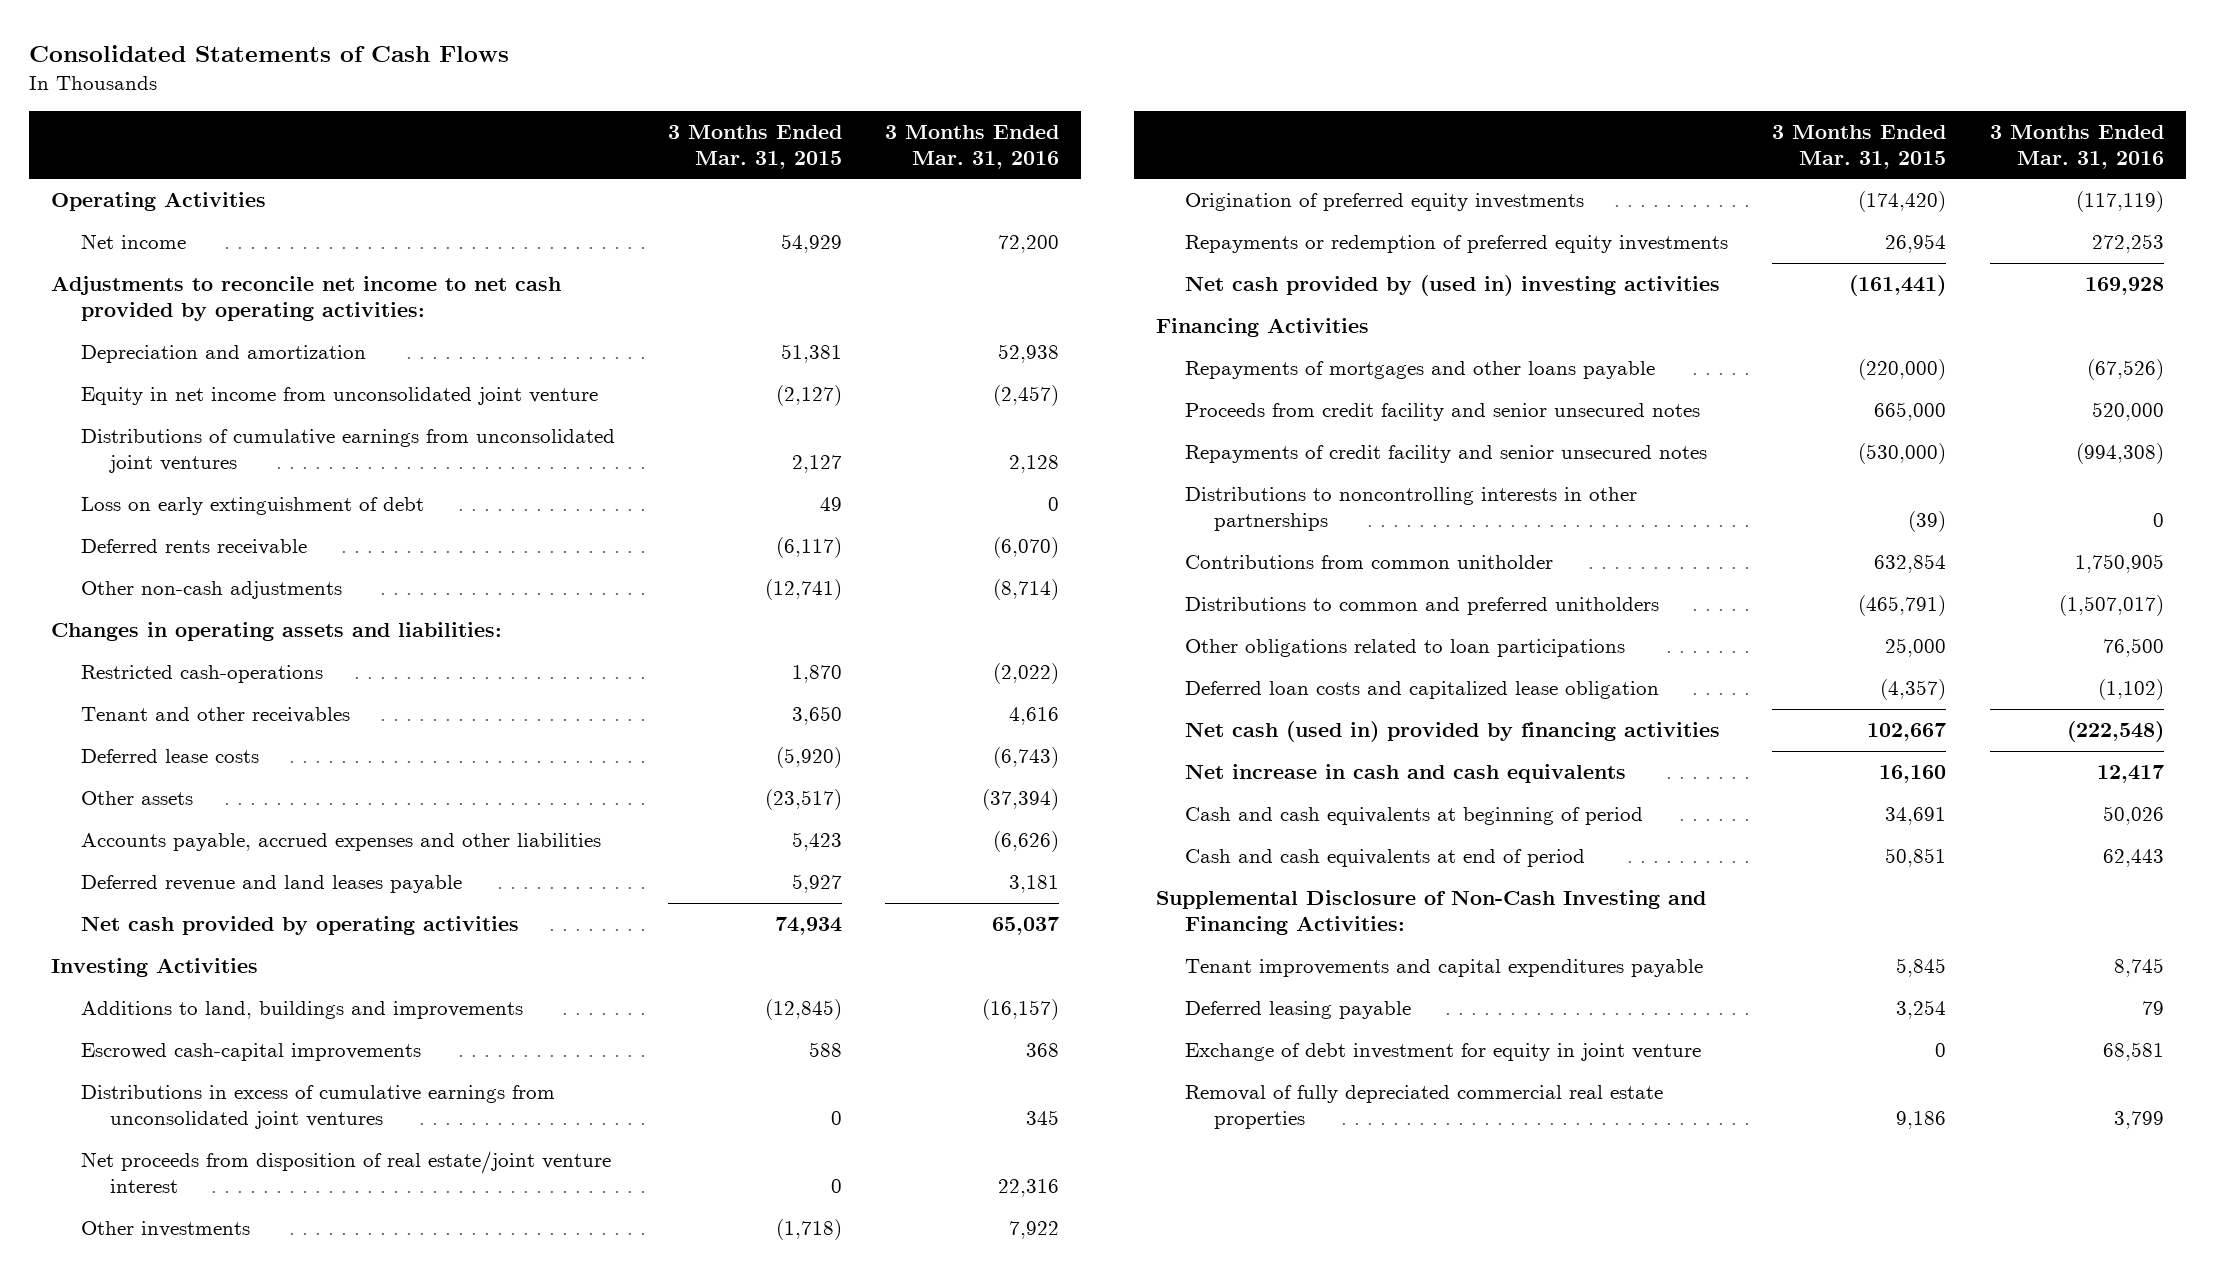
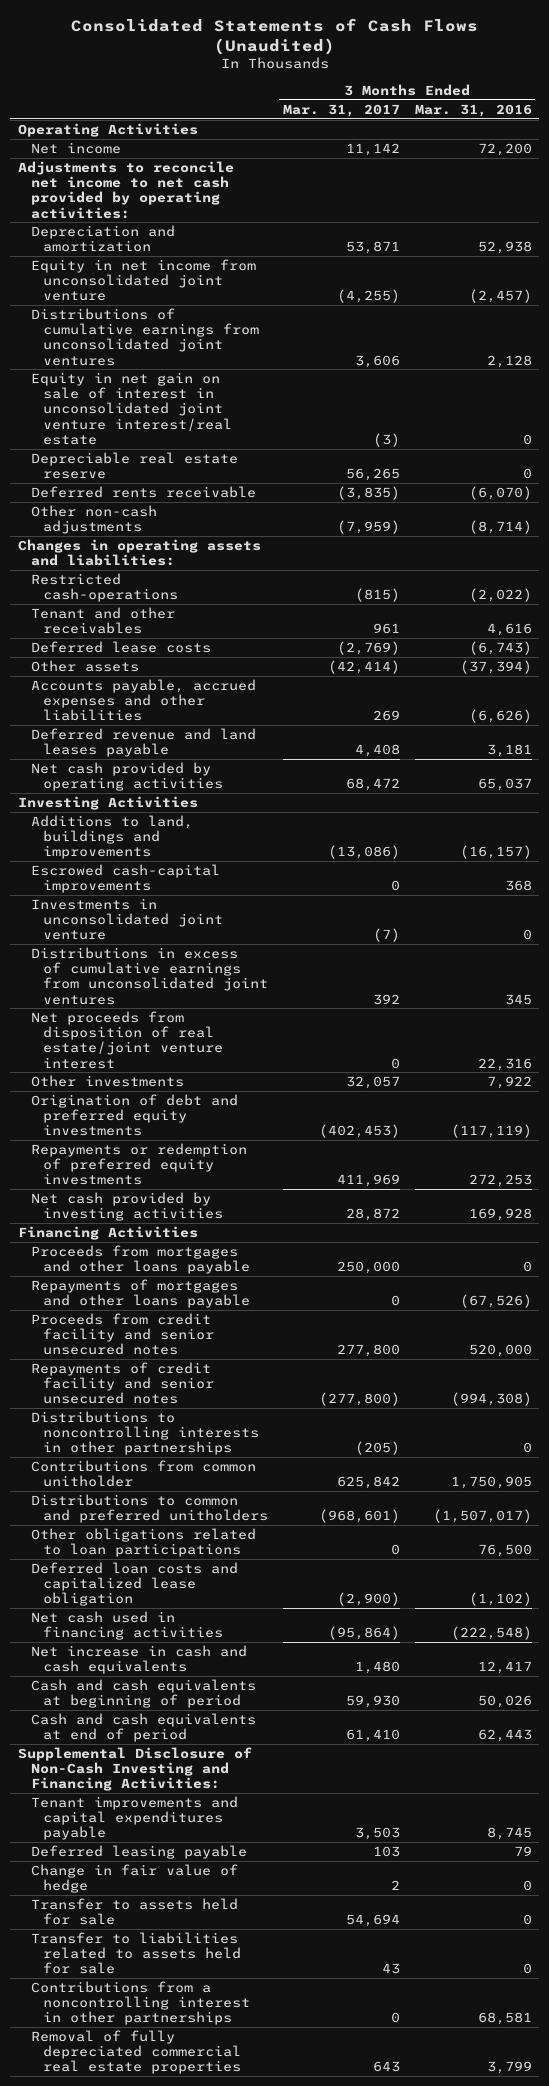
- Consolidated Statements of Cash Flows
+ Consolidated Statements of Cash Flows (Unaudited)
- | 3 Months Ended Mar. 31, 2015 | 3 Months Ended Mar. 31, 2016
+ | 3 Months Ended Mar. 31, 2017 | 3 Months Ended Mar. 31, 2016
- Loss on early extinguishment of debt | 49 | 0
+ Equity in net gain on sale of interest in unconsolidated joint venture interest/real estate | (3) | 0
+ Depreciable real estate reserve | 56,265 | 0
+ Investments in unconsolidated joint venture | (7) | 0
- Origination of preferred equity investments | (174,420) | (117,119)
+ Origination of debt and preferred equity investments | (402,453) | (117,119)
- Net cash provided by (used in) investing activities | (161,441) | 169,928
+ Net cash provided by investing activities | 28,872 | 169,928
+ Proceeds from mortgages and other loans payable | 250,000 | 0
- Net cash (used in) provided by financing activities | 102,667 | (222,548)
+ Net cash used in financing activities | (95,864) | (222,548)
- Exchange of debt investment for equity in joint venture | 0 | 68,581
+ Change in fair value of hedge | 2 | 0
+ Transfer to assets held for sale | 54,694 | 0
+ Transfer to liabilities related to assets held for sale | 43 | 0
+ Contributions from a noncontrolling interest in other partnerships | 0 | 68,581

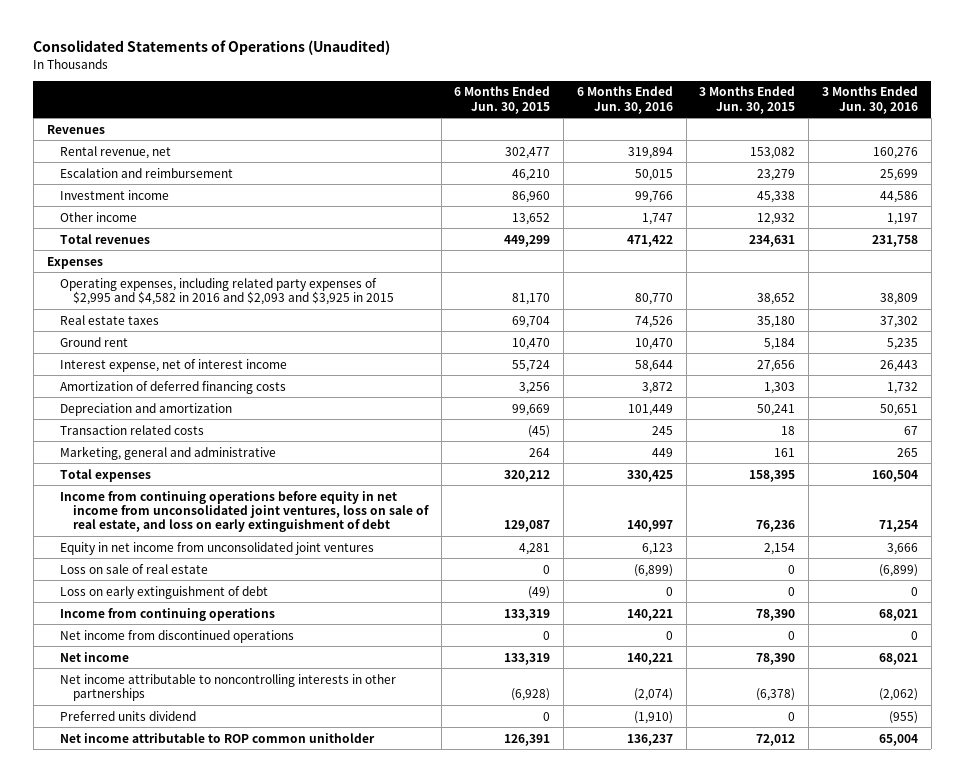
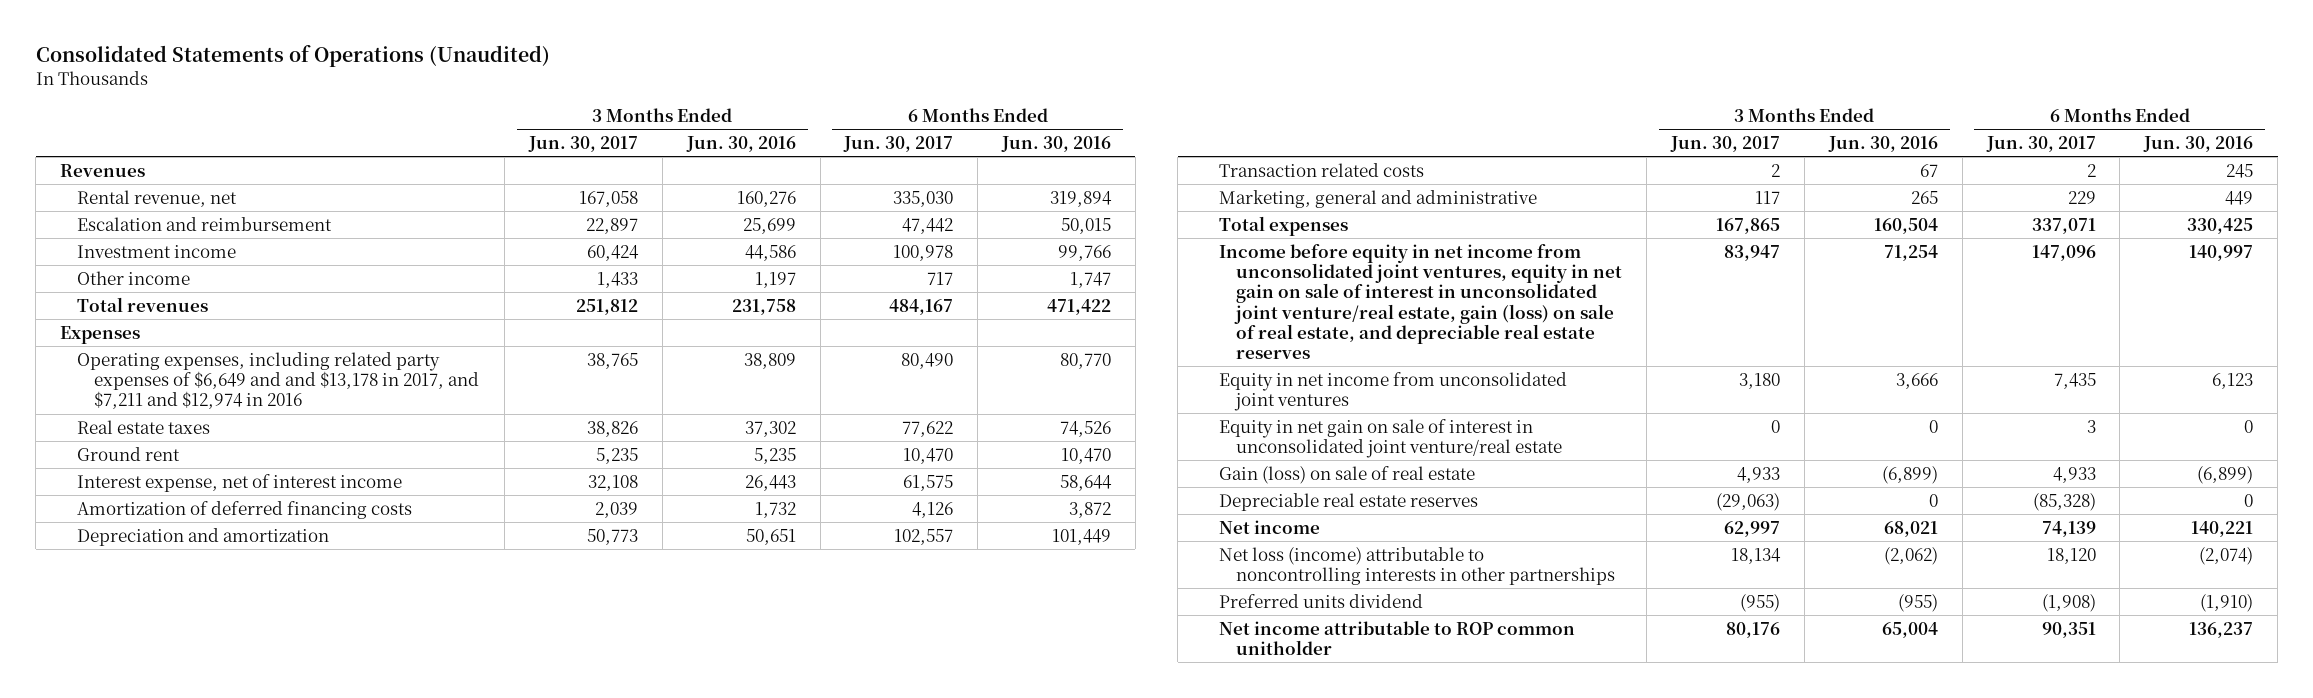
- | 6 Months Ended Jun. 30, 2015 | 6 Months Ended Jun. 30, 2016 | 3 Months Ended Jun. 30, 2015 | 3 Months Ended Jun. 30, 2016
+ | 3 Months Ended Jun. 30, 2017 | 3 Months Ended Jun. 30, 2016 | 6 Months Ended Jun. 30, 2017 | 6 Months Ended Jun. 30, 2016
- Operating expenses, including related party expenses of $2,995 and $4,582 in 2016 and $2,093 and $3,925 in 2015 | 81,170 | 80,770 | 38,652 | 38,809
+ Operating expenses, including related party expenses of $6,649 and and $13,178 in 2017, and $7,211 and $12,974 in 2016 | 38,765 | 38,809 | 80,490 | 80,770
- Income from continuing operations before equity in net income from unconsolidated joint ventures, loss on sale of real estate, and loss on early extinguishment of debt | 129,087 | 140,997 | 76,236 | 71,254
+ Income before equity in net income from unconsolidated joint ventures, equity in net gain on sale of interest in unconsolidated joint venture/real estate, gain (loss) on sale of real estate, and depreciable real estate reserves | 83,947 | 71,254 | 147,096 | 140,997
- Loss on sale of real estate | 0 | (6,899) | 0 | (6,899)
- Loss on early extinguishment of debt | (49) | 0 | 0 | 0
- Income from continuing operations | 133,319 | 140,221 | 78,390 | 68,021
- Net income from discontinued operations | 0 | 0 | 0 | 0
+ Equity in net gain on sale of interest in unconsolidated joint venture/real estate | 0 | 0 | 3 | 0
+ Gain (loss) on sale of real estate | 4,933 | (6,899) | 4,933 | (6,899)
+ Depreciable real estate reserves | (29,063) | 0 | (85,328) | 0
- Net income attributable to noncontrolling interests in other partnerships | (6,928) | (2,074) | (6,378) | (2,062)
+ Net loss (income) attributable to noncontrolling interests in other partnerships | 18,134 | (2,062) | 18,120 | (2,074)

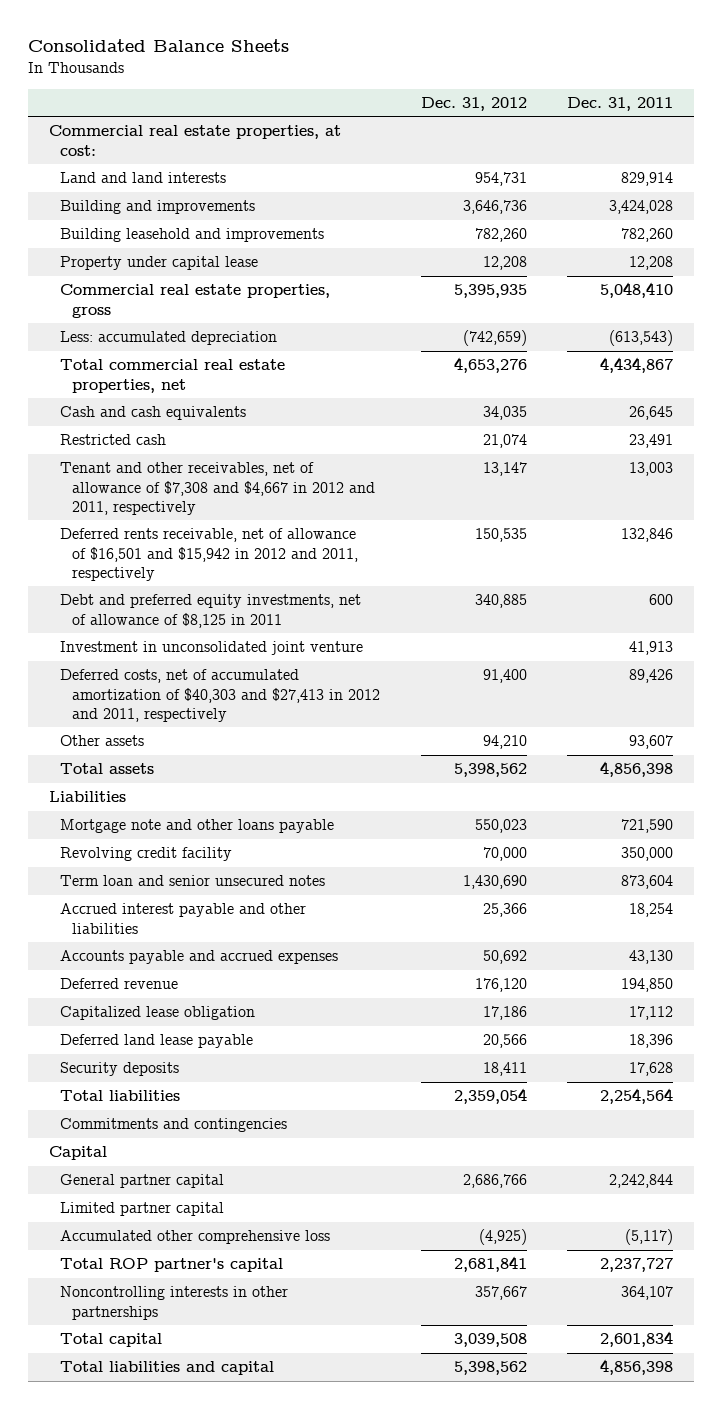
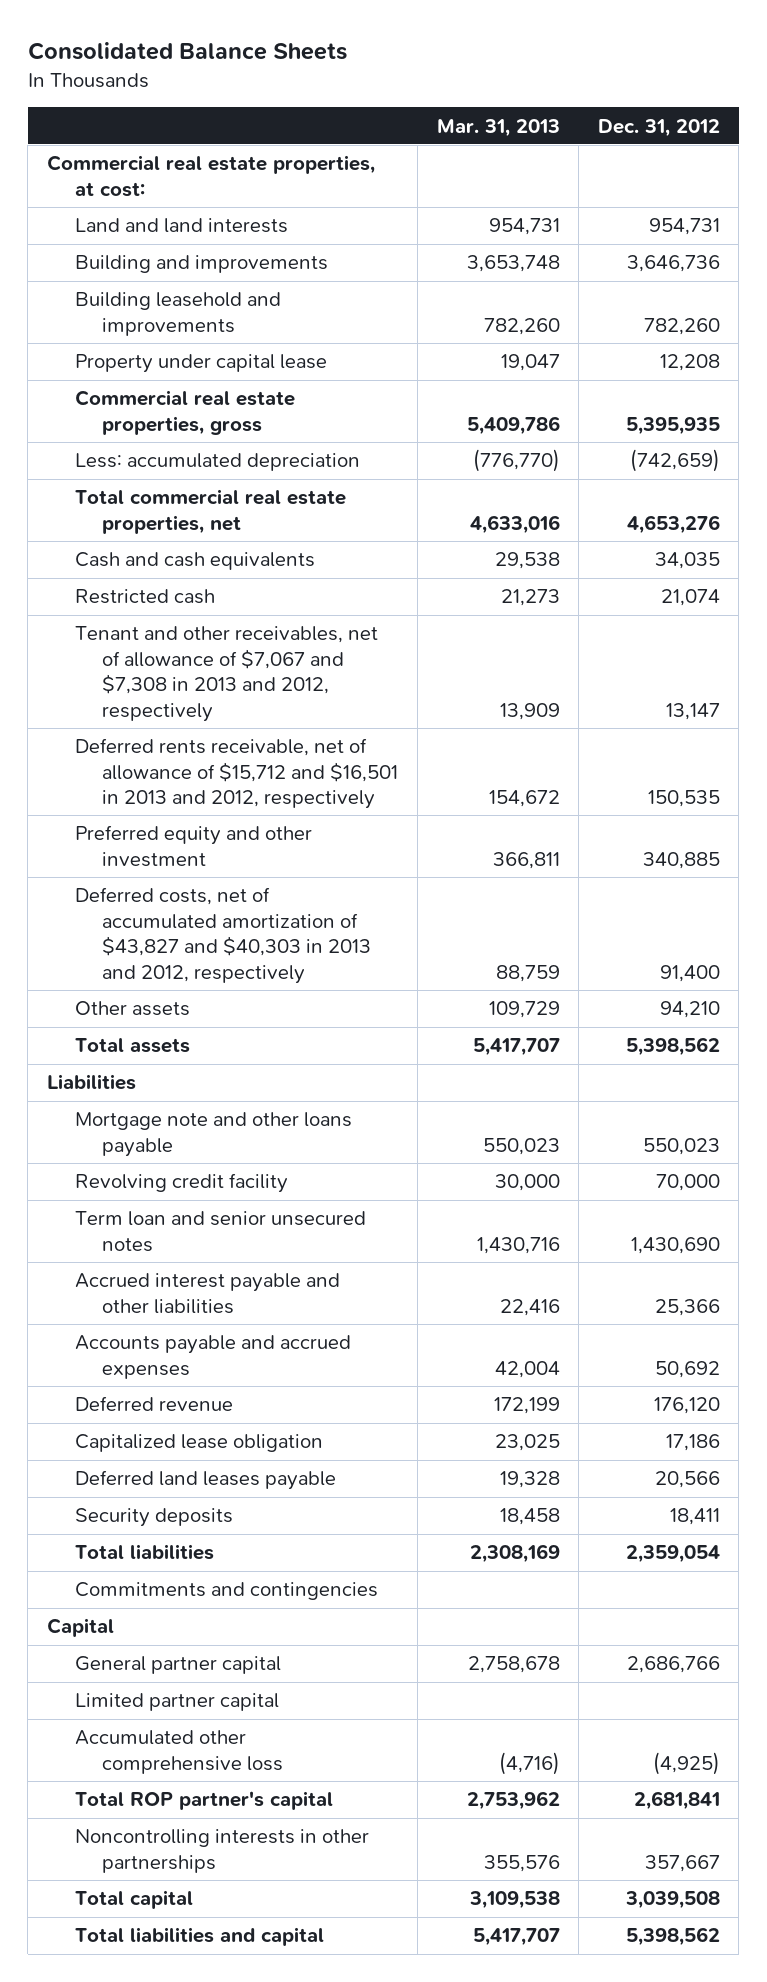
- | Dec. 31, 2012 | Dec. 31, 2011
+ | Mar. 31, 2013 | Dec. 31, 2012
- Tenant and other receivables, net of allowance of $7,308 and $4,667 in 2012 and 2011, respectively | 13,147 | 13,003
- Deferred rents receivable, net of allowance of $16,501 and $15,942 in 2012 and 2011, respectively | 150,535 | 132,846
- Debt and preferred equity investments, net of allowance of $8,125 in 2011 | 340,885 | 600
- Investment in unconsolidated joint venture | | 41,913
- Deferred costs, net of accumulated amortization of $40,303 and $27,413 in 2012 and 2011, respectively | 91,400 | 89,426
+ Tenant and other receivables, net of allowance of $7,067 and $7,308 in 2013 and 2012, respectively | 13,909 | 13,147
+ Deferred rents receivable, net of allowance of $15,712 and $16,501 in 2013 and 2012, respectively | 154,672 | 150,535
+ Preferred equity and other investment | 366,811 | 340,885
+ Deferred costs, net of accumulated amortization of $43,827 and $40,303 in 2013 and 2012, respectively | 88,759 | 91,400
- Deferred land lease payable | 20,566 | 18,396
+ Deferred land leases payable | 19,328 | 20,566

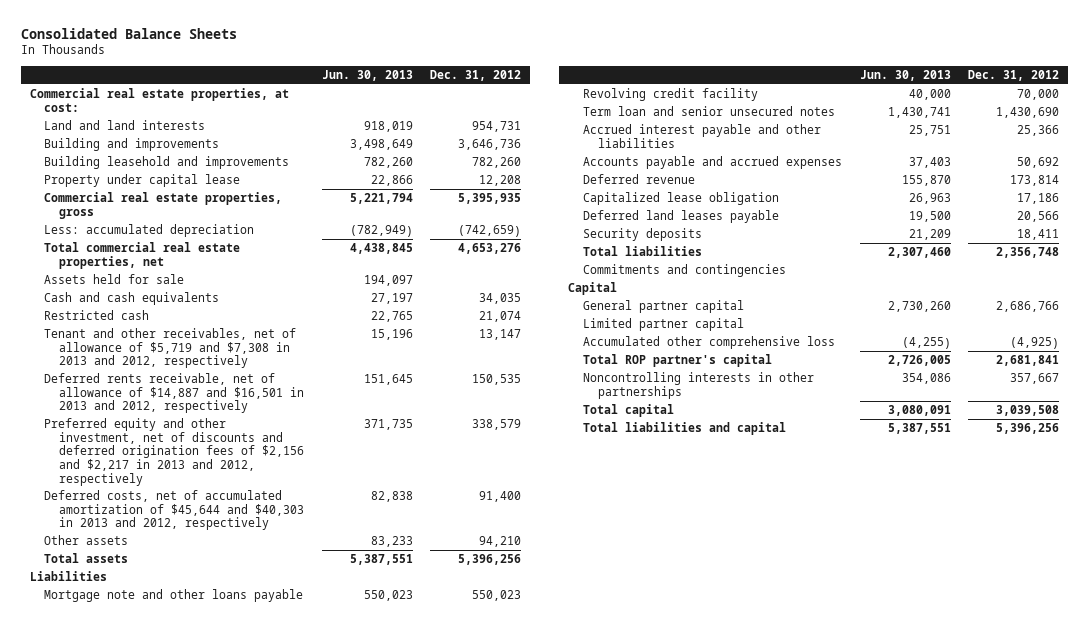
- | Mar. 31, 2013 | Dec. 31, 2012
+ | Jun. 30, 2013 | Dec. 31, 2012
+ Assets held for sale | 194,097 |
- Tenant and other receivables, net of allowance of $7,067 and $7,308 in 2013 and 2012, respectively | 13,909 | 13,147
- Deferred rents receivable, net of allowance of $15,712 and $16,501 in 2013 and 2012, respectively | 154,672 | 150,535
- Preferred equity and other investment | 366,811 | 340,885
- Deferred costs, net of accumulated amortization of $43,827 and $40,303 in 2013 and 2012, respectively | 88,759 | 91,400
+ Tenant and other receivables, net of allowance of $5,719 and $7,308 in 2013 and 2012, respectively | 15,196 | 13,147
+ Deferred rents receivable, net of allowance of $14,887 and $16,501 in 2013 and 2012, respectively | 151,645 | 150,535
+ Preferred equity and other investment, net of discounts and deferred origination fees of $2,156 and $2,217 in 2013 and 2012, respectively | 371,735 | 338,579
+ Deferred costs, net of accumulated amortization of $45,644 and $40,303 in 2013 and 2012, respectively | 82,838 | 91,400
- Total assets | 5,417,707 | 5,398,562
+ Total assets | 5,387,551 | 5,396,256
- Deferred revenue | 172,199 | 176,120
+ Deferred revenue | 155,870 | 173,814
- Total liabilities | 2,308,169 | 2,359,054
+ Total liabilities | 2,307,460 | 2,356,748
- Total liabilities and capital | 5,417,707 | 5,398,562
+ Total liabilities and capital | 5,387,551 | 5,396,256

